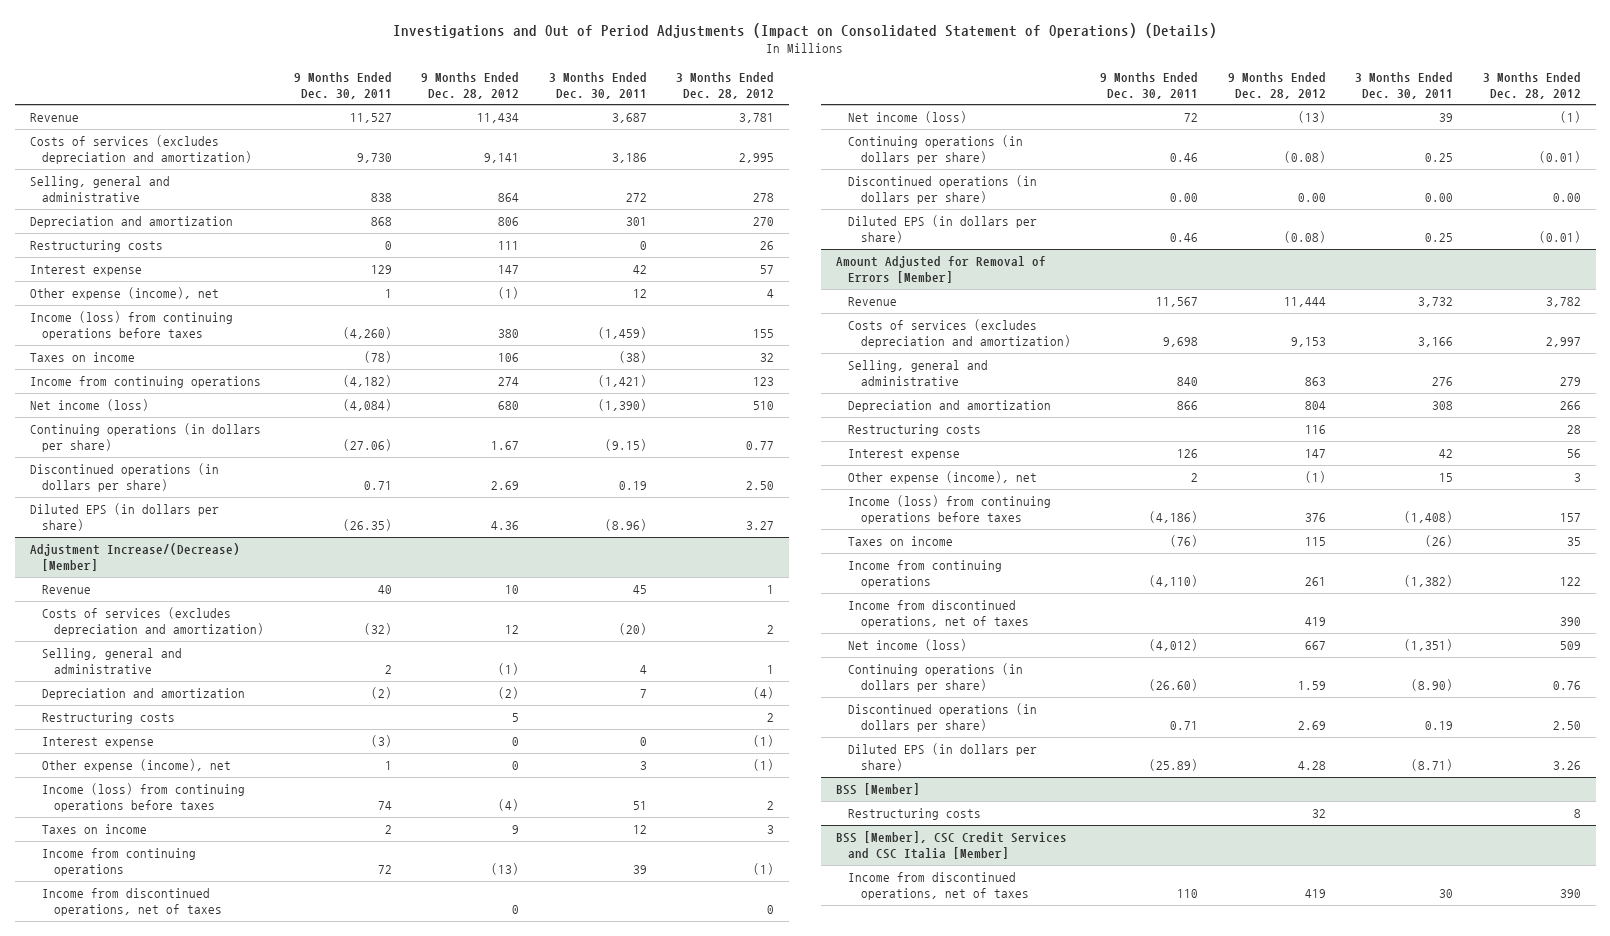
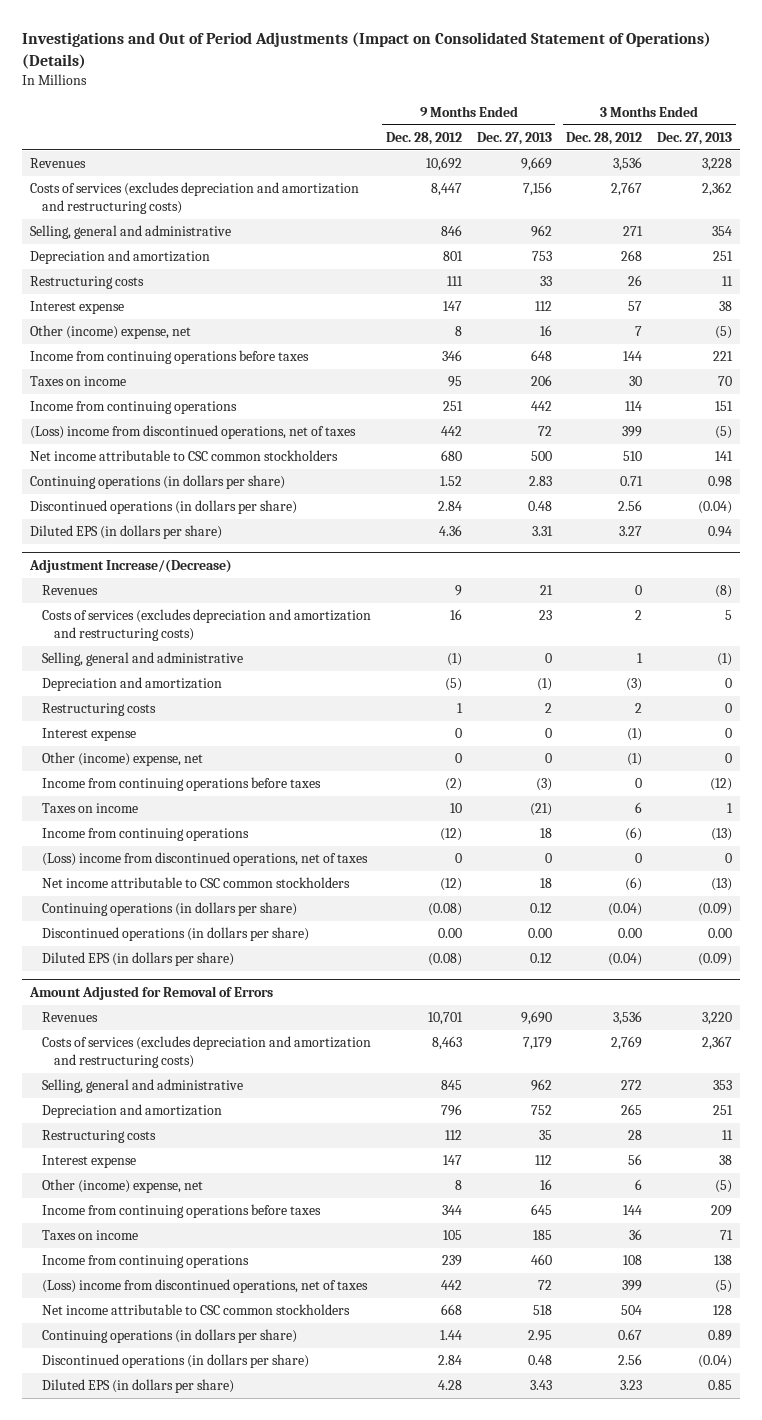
- | 9 Months Ended Dec. 30, 2011 | 9 Months Ended Dec. 28, 2012 | 3 Months Ended Dec. 30, 2011 | 3 Months Ended Dec. 28, 2012
+ | 9 Months Ended Dec. 28, 2012 | 9 Months Ended Dec. 27, 2013 | 3 Months Ended Dec. 28, 2012 | 3 Months Ended Dec. 27, 2013
- Revenue | 11,527 | 11,434 | 3,687 | 3,781
- Costs of services (excludes depreciation and amortization) | 9,730 | 9,141 | 3,186 | 2,995
- Selling, general and administrative | 838 | 864 | 272 | 278
- Depreciation and amortization | 868 | 806 | 301 | 270
+ Revenues | 10,692 | 9,669 | 3,536 | 3,228
+ Costs of services (excludes depreciation and amortization and restructuring costs) | 8,447 | 7,156 | 2,767 | 2,362
+ Selling, general and administrative | 846 | 962 | 271 | 354
+ Depreciation and amortization | 801 | 753 | 268 | 251
- Other expense (income), net | 1 | (1) | 12 | 4
- Income (loss) from continuing operations before taxes | (4,260) | 380 | (1,459) | 155
- Taxes on income | (78) | 106 | (38) | 32
- Income from continuing operations | (4,182) | 274 | (1,421) | 123
- Net income (loss) | (4,084) | 680 | (1,390) | 510
- Continuing operations (in dollars per share) | (27.06) | 1.67 | (9.15) | 0.77
- Discontinued operations (in dollars per share) | 0.71 | 2.69 | 0.19 | 2.50
+ Other (income) expense, net | 8 | 16 | 7 | (5)
+ Income from continuing operations before taxes | 346 | 648 | 144 | 221
+ Taxes on income | 95 | 206 | 30 | 70
+ Income from continuing operations | 251 | 442 | 114 | 151
+ (Loss) income from discontinued operations, net of taxes | 442 | 72 | 399 | (5)
+ Net income attributable to CSC common stockholders | 680 | 500 | 510 | 141
+ Continuing operations (in dollars per share) | 1.52 | 2.83 | 0.71 | 0.98
+ Discontinued operations (in dollars per share) | 2.84 | 0.48 | 2.56 | (0.04)
- Adjustment Increase/(Decrease) [Member]
- Revenue | 40 | 10 | 45 | 1
- Costs of services (excludes depreciation and amortization) | (32) | 12 | (20) | 2
+ Adjustment Increase/(Decrease)
+ Revenues | 9 | 21 | 0 | (8)
+ Costs of services (excludes depreciation and amortization and restructuring costs) | 16 | 23 | 2 | 5
- Depreciation and amortization | (2) | (2) | 7 | (4)
- Restructuring costs | | 5 | | 2
+ Depreciation and amortization | (5) | (1) | (3) | 0
+ Restructuring costs | 1 | 2 | 2 | 0
- Other expense (income), net | 1 | 0 | 3 | (1)
- Income (loss) from continuing operations before taxes | 74 | (4) | 51 | 2
- Taxes on income | 2 | 9 | 12 | 3
- Income from continuing operations | 72 | (13) | 39 | (1)
- Income from discontinued operations, net of taxes | | 0 | | 0
- Net income (loss) | 72 | (13) | 39 | (1)
- Continuing operations (in dollars per share) | 0.46 | (0.08) | 0.25 | (0.01)
+ Other (income) expense, net | 0 | 0 | (1) | 0
+ Income from continuing operations before taxes | (2) | (3) | 0 | (12)
+ Taxes on income | 10 | (21) | 6 | 1
+ Income from continuing operations | (12) | 18 | (6) | (13)
+ (Loss) income from discontinued operations, net of taxes | 0 | 0 | 0 | 0
+ Net income attributable to CSC common stockholders | (12) | 18 | (6) | (13)
+ Continuing operations (in dollars per share) | (0.08) | 0.12 | (0.04) | (0.09)
- Diluted EPS (in dollars per share) | 0.46 | (0.08) | 0.25 | (0.01)
- Amount Adjusted for Removal of Errors [Member]
- Revenue | 11,567 | 11,444 | 3,732 | 3,782
- Costs of services (excludes depreciation and amortization) | 9,698 | 9,153 | 3,166 | 2,997
- Selling, general and administrative | 840 | 863 | 276 | 279
- Depreciation and amortization | 866 | 804 | 308 | 266
- Restructuring costs | | 116 | | 28
+ Diluted EPS (in dollars per share) | (0.08) | 0.12 | (0.04) | (0.09)
+ Amount Adjusted for Removal of Errors
+ Revenues | 10,701 | 9,690 | 3,536 | 3,220
+ Costs of services (excludes depreciation and amortization and restructuring costs) | 8,463 | 7,179 | 2,769 | 2,367
+ Selling, general and administrative | 845 | 962 | 272 | 353
+ Depreciation and amortization | 796 | 752 | 265 | 251
+ Restructuring costs | 112 | 35 | 28 | 11
- Other expense (income), net | 2 | (1) | 15 | 3
- Income (loss) from continuing operations before taxes | (4,186) | 376 | (1,408) | 157
- Taxes on income | (76) | 115 | (26) | 35
- Income from continuing operations | (4,110) | 261 | (1,382) | 122
- Income from discontinued operations, net of taxes | | 419 | | 390
- Net income (loss) | (4,012) | 667 | (1,351) | 509
- Continuing operations (in dollars per share) | (26.60) | 1.59 | (8.90) | 0.76
- Discontinued operations (in dollars per share) | 0.71 | 2.69 | 0.19 | 2.50
- Diluted EPS (in dollars per share) | (25.89) | 4.28 | (8.71) | 3.26
- BSS [Member]
- Restructuring costs | | 32 | | 8
- BSS [Member], CSC Credit Services and CSC Italia [Member]
- Income from discontinued operations, net of taxes | 110 | 419 | 30 | 390
+ Other (income) expense, net | 8 | 16 | 6 | (5)
+ Income from continuing operations before taxes | 344 | 645 | 144 | 209
+ Taxes on income | 105 | 185 | 36 | 71
+ Income from continuing operations | 239 | 460 | 108 | 138
+ (Loss) income from discontinued operations, net of taxes | 442 | 72 | 399 | (5)
+ Net income attributable to CSC common stockholders | 668 | 518 | 504 | 128
+ Continuing operations (in dollars per share) | 1.44 | 2.95 | 0.67 | 0.89
+ Discontinued operations (in dollars per share) | 2.84 | 0.48 | 2.56 | (0.04)
+ Diluted EPS (in dollars per share) | 4.28 | 3.43 | 3.23 | 0.85

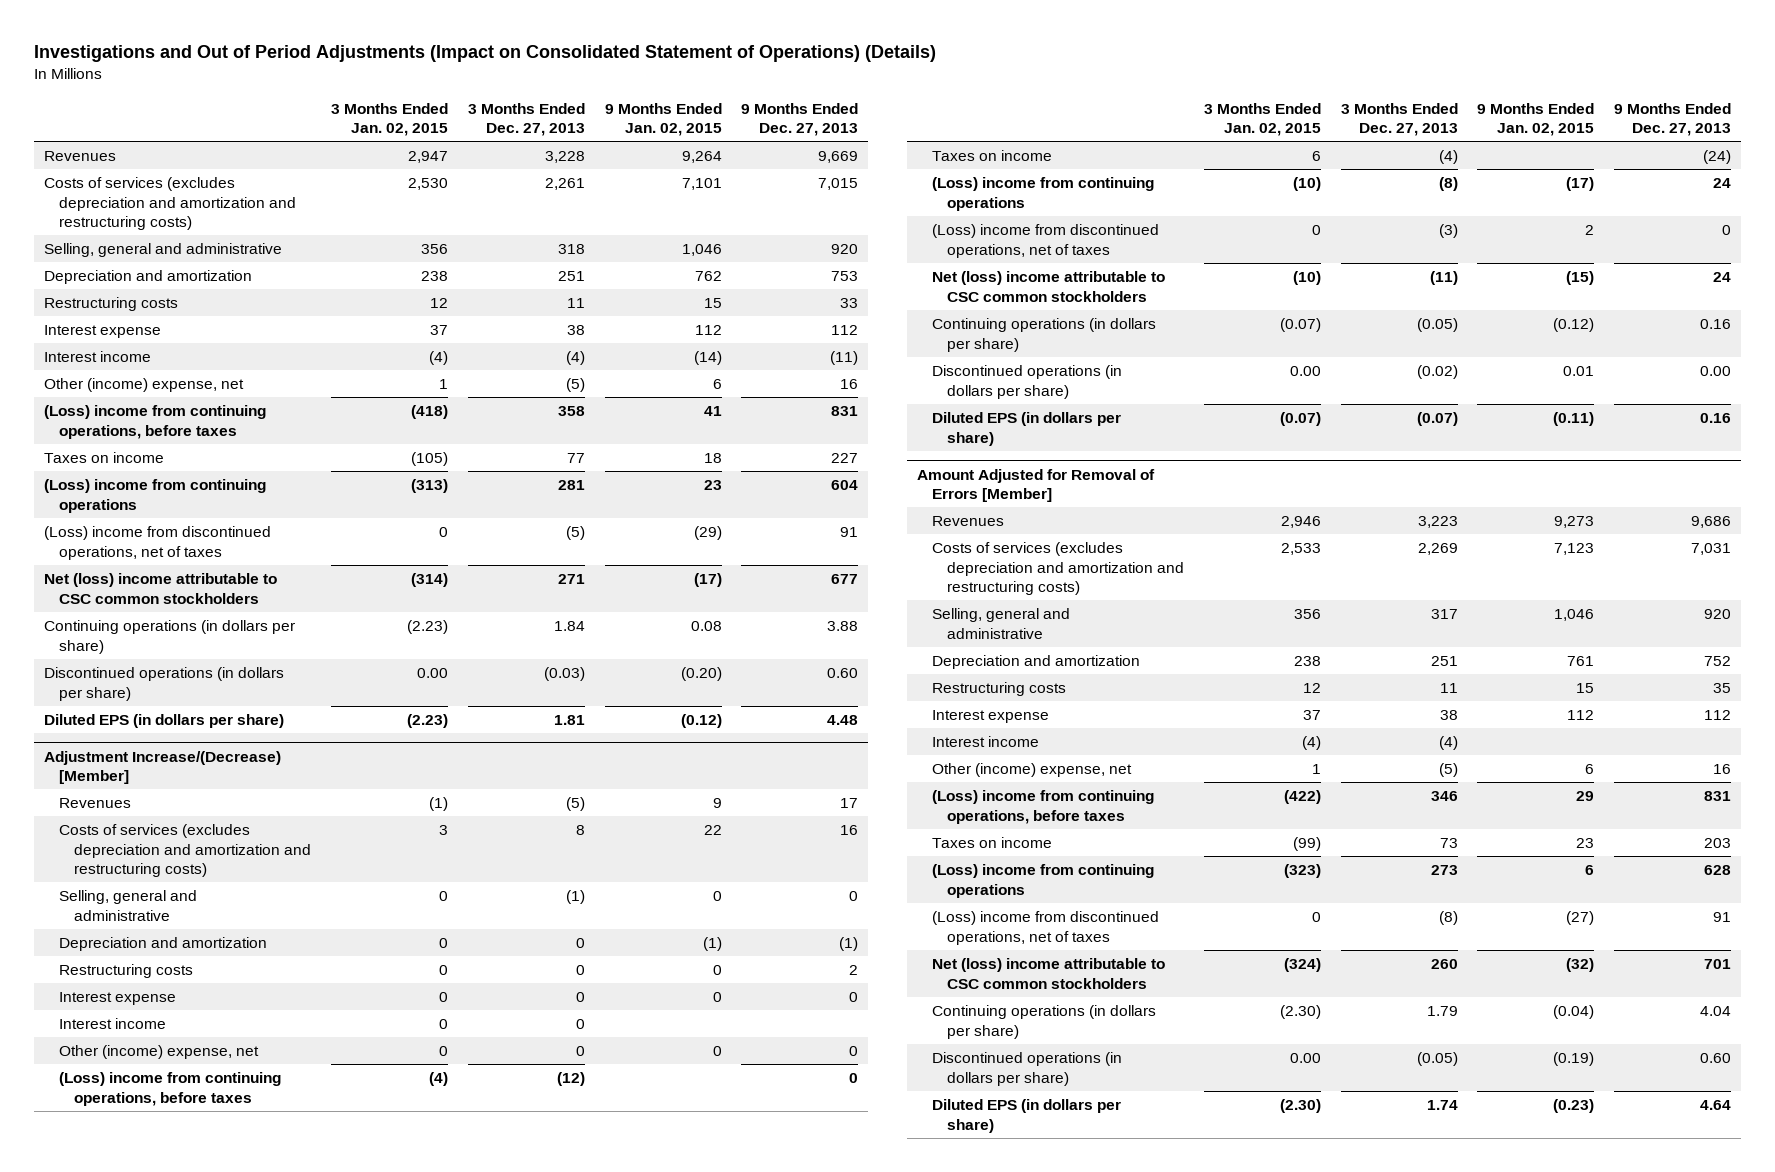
- | 9 Months Ended Dec. 28, 2012 | 9 Months Ended Dec. 27, 2013 | 3 Months Ended Dec. 28, 2012 | 3 Months Ended Dec. 27, 2013
+ | 3 Months Ended Jan. 02, 2015 | 3 Months Ended Dec. 27, 2013 | 9 Months Ended Jan. 02, 2015 | 9 Months Ended Dec. 27, 2013
- Costs of services (excludes depreciation and amortization and restructuring costs) | 8,447 | 7,156 | 2,767 | 2,362
- Selling, general and administrative | 846 | 962 | 271 | 354
+ Costs of services (excludes depreciation and amortization and restructuring costs) | 2,530 | 2,261 | 7,101 | 7,015
+ Selling, general and administrative | 356 | 318 | 1,046 | 920
+ Interest income | (4) | (4) | (14) | (11)
- Income from continuing operations before taxes | 346 | 648 | 144 | 221
- Taxes on income | 95 | 206 | 30 | 70
- Income from continuing operations | 251 | 442 | 114 | 151
- (Loss) income from discontinued operations, net of taxes | 442 | 72 | 399 | (5)
- Net income attributable to CSC common stockholders | 680 | 500 | 510 | 141
- Continuing operations (in dollars per share) | 1.52 | 2.83 | 0.71 | 0.98
- Discontinued operations (in dollars per share) | 2.84 | 0.48 | 2.56 | (0.04)
- Diluted EPS (in dollars per share) | 4.36 | 3.31 | 3.27 | 0.94
- Adjustment Increase/(Decrease)
- Revenues | 9 | 21 | 0 | (8)
- Costs of services (excludes depreciation and amortization and restructuring costs) | 16 | 23 | 2 | 5
+ (Loss) income from continuing operations, before taxes | (418) | 358 | 41 | 831
+ Taxes on income | (105) | 77 | 18 | 227
+ (Loss) income from continuing operations | (313) | 281 | 23 | 604
+ (Loss) income from discontinued operations, net of taxes | 0 | (5) | (29) | 91
+ Net (loss) income attributable to CSC common stockholders | (314) | 271 | (17) | 677
+ Continuing operations (in dollars per share) | (2.23) | 1.84 | 0.08 | 3.88
+ Discontinued operations (in dollars per share) | 0.00 | (0.03) | (0.20) | 0.60
+ Diluted EPS (in dollars per share) | (2.23) | 1.81 | (0.12) | 4.48
+ Adjustment Increase/(Decrease) [Member]
+ Revenues | (1) | (5) | 9 | 17
+ Costs of services (excludes depreciation and amortization and restructuring costs) | 3 | 8 | 22 | 16
+ Interest income | 0 | 0 | |
- Income from continuing operations before taxes | (2) | (3) | 0 | (12)
- Taxes on income | 10 | (21) | 6 | 1
- Income from continuing operations | (12) | 18 | (6) | (13)
- (Loss) income from discontinued operations, net of taxes | 0 | 0 | 0 | 0
- Net income attributable to CSC common stockholders | (12) | 18 | (6) | (13)
- Continuing operations (in dollars per share) | (0.08) | 0.12 | (0.04) | (0.09)
- Discontinued operations (in dollars per share) | 0.00 | 0.00 | 0.00 | 0.00
- Diluted EPS (in dollars per share) | (0.08) | 0.12 | (0.04) | (0.09)
- Amount Adjusted for Removal of Errors
- Revenues | 10,701 | 9,690 | 3,536 | 3,220
- Costs of services (excludes depreciation and amortization and restructuring costs) | 8,463 | 7,179 | 2,769 | 2,367
- Selling, general and administrative | 845 | 962 | 272 | 353
+ (Loss) income from continuing operations, before taxes | (4) | (12) | | 0
+ Taxes on income | 6 | (4) | | (24)
+ (Loss) income from continuing operations | (10) | (8) | (17) | 24
+ (Loss) income from discontinued operations, net of taxes | 0 | (3) | 2 | 0
+ Net (loss) income attributable to CSC common stockholders | (10) | (11) | (15) | 24
+ Continuing operations (in dollars per share) | (0.07) | (0.05) | (0.12) | 0.16
+ Discontinued operations (in dollars per share) | 0.00 | (0.02) | 0.01 | 0.00
+ Diluted EPS (in dollars per share) | (0.07) | (0.07) | (0.11) | 0.16
+ Amount Adjusted for Removal of Errors [Member]
+ Revenues | 2,946 | 3,223 | 9,273 | 9,686
+ Costs of services (excludes depreciation and amortization and restructuring costs) | 2,533 | 2,269 | 7,123 | 7,031
+ Selling, general and administrative | 356 | 317 | 1,046 | 920
+ Interest income | (4) | (4) | |
- Income from continuing operations before taxes | 344 | 645 | 144 | 209
- Taxes on income | 105 | 185 | 36 | 71
- Income from continuing operations | 239 | 460 | 108 | 138
- (Loss) income from discontinued operations, net of taxes | 442 | 72 | 399 | (5)
- Net income attributable to CSC common stockholders | 668 | 518 | 504 | 128
- Continuing operations (in dollars per share) | 1.44 | 2.95 | 0.67 | 0.89
- Discontinued operations (in dollars per share) | 2.84 | 0.48 | 2.56 | (0.04)
- Diluted EPS (in dollars per share) | 4.28 | 3.43 | 3.23 | 0.85
+ (Loss) income from continuing operations, before taxes | (422) | 346 | 29 | 831
+ Taxes on income | (99) | 73 | 23 | 203
+ (Loss) income from continuing operations | (323) | 273 | 6 | 628
+ (Loss) income from discontinued operations, net of taxes | 0 | (8) | (27) | 91
+ Net (loss) income attributable to CSC common stockholders | (324) | 260 | (32) | 701
+ Continuing operations (in dollars per share) | (2.30) | 1.79 | (0.04) | 4.04
+ Discontinued operations (in dollars per share) | 0.00 | (0.05) | (0.19) | 0.60
+ Diluted EPS (in dollars per share) | (2.30) | 1.74 | (0.23) | 4.64

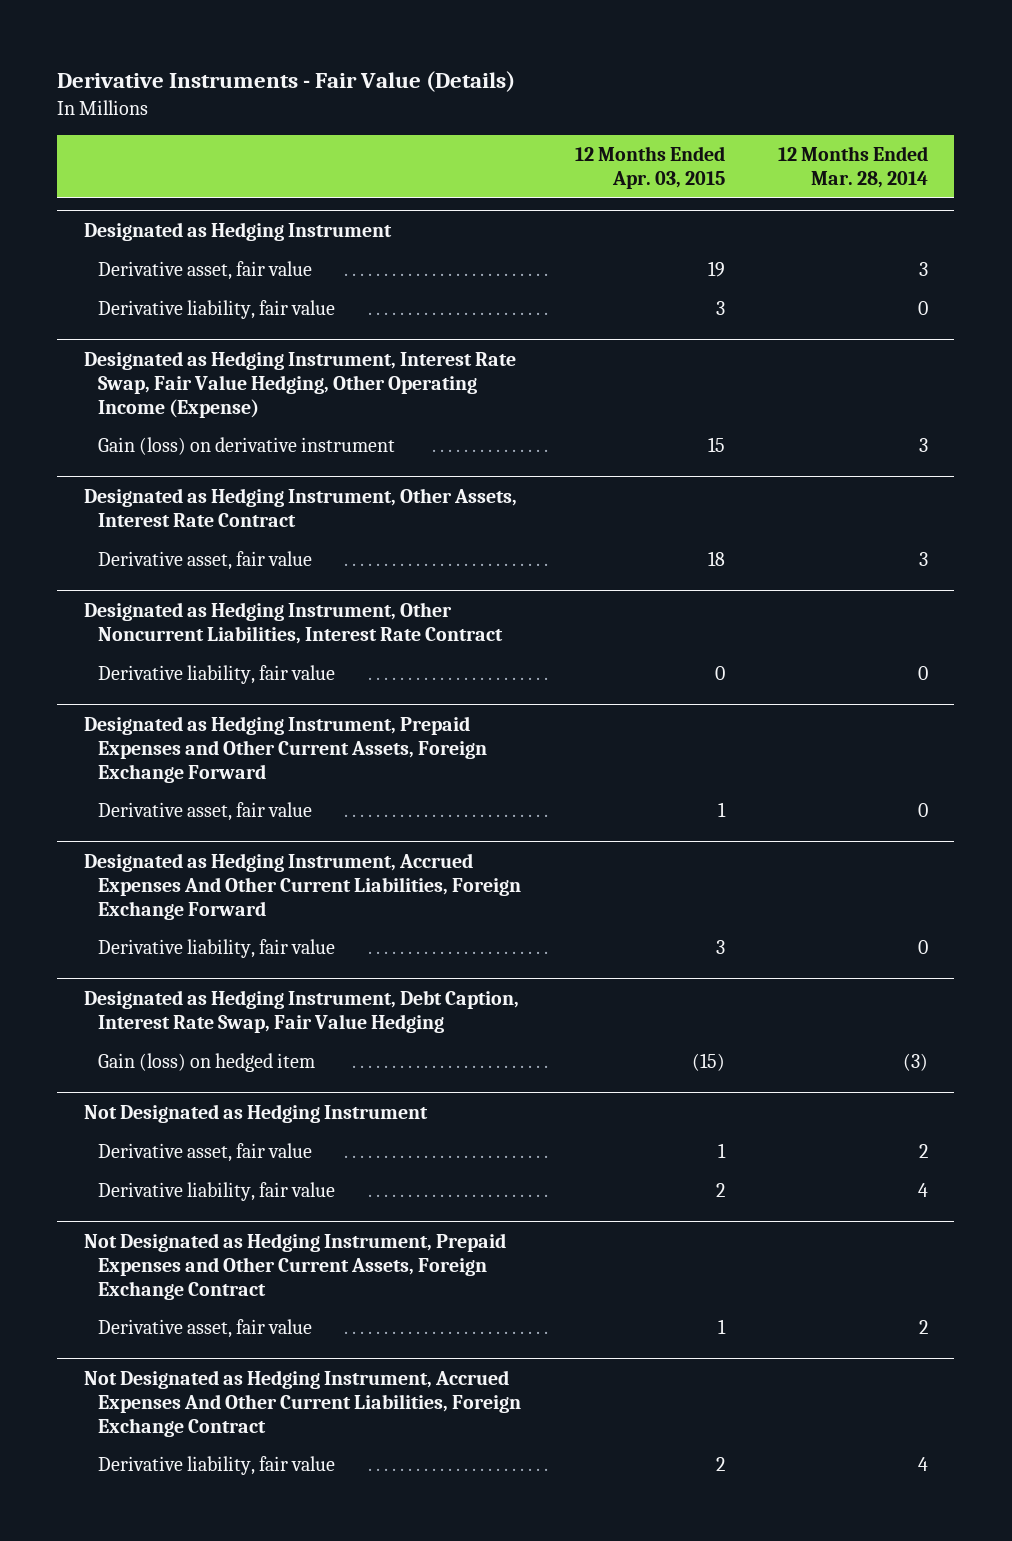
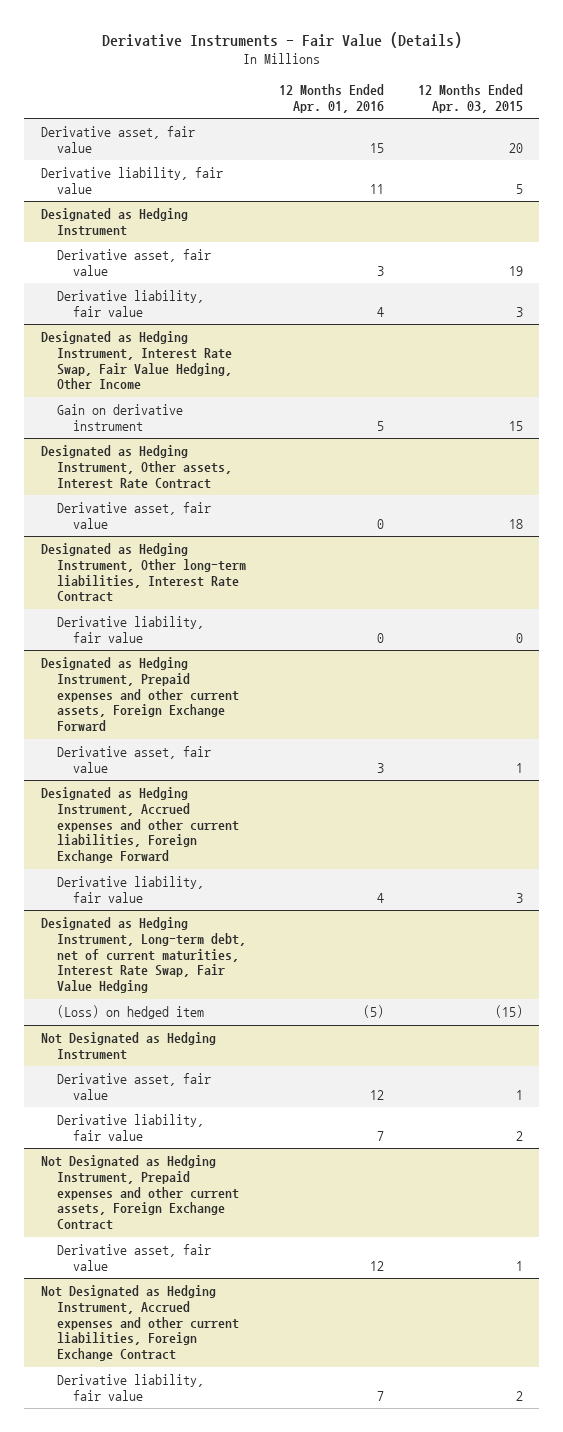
- | 12 Months Ended Apr. 03, 2015 | 12 Months Ended Mar. 28, 2014
+ | 12 Months Ended Apr. 01, 2016 | 12 Months Ended Apr. 03, 2015
+ Derivative asset, fair value | 15 | 20
+ Derivative liability, fair value | 11 | 5
- Designated as Hedging Instrument, Interest Rate Swap, Fair Value Hedging, Other Operating Income (Expense)
- Gain (loss) on derivative instrument | 15 | 3
- Designated as Hedging Instrument, Other Assets, Interest Rate Contract
+ Designated as Hedging Instrument, Interest Rate Swap, Fair Value Hedging, Other Income
+ Gain on derivative instrument | 5 | 15
+ Designated as Hedging Instrument, Other assets, Interest Rate Contract
- Designated as Hedging Instrument, Other Noncurrent Liabilities, Interest Rate Contract
+ Designated as Hedging Instrument, Other long-term liabilities, Interest Rate Contract
- Designated as Hedging Instrument, Prepaid Expenses and Other Current Assets, Foreign Exchange Forward
+ Designated as Hedging Instrument, Prepaid expenses and other current assets, Foreign Exchange Forward
- Designated as Hedging Instrument, Accrued Expenses And Other Current Liabilities, Foreign Exchange Forward
+ Designated as Hedging Instrument, Accrued expenses and other current liabilities, Foreign Exchange Forward
- Designated as Hedging Instrument, Debt Caption, Interest Rate Swap, Fair Value Hedging
- Gain (loss) on hedged item | (15) | (3)
+ Designated as Hedging Instrument, Long-term debt, net of current maturities, Interest Rate Swap, Fair Value Hedging
+ (Loss) on hedged item | (5) | (15)
- Not Designated as Hedging Instrument, Prepaid Expenses and Other Current Assets, Foreign Exchange Contract
+ Not Designated as Hedging Instrument, Prepaid expenses and other current assets, Foreign Exchange Contract
- Not Designated as Hedging Instrument, Accrued Expenses And Other Current Liabilities, Foreign Exchange Contract
+ Not Designated as Hedging Instrument, Accrued expenses and other current liabilities, Foreign Exchange Contract

